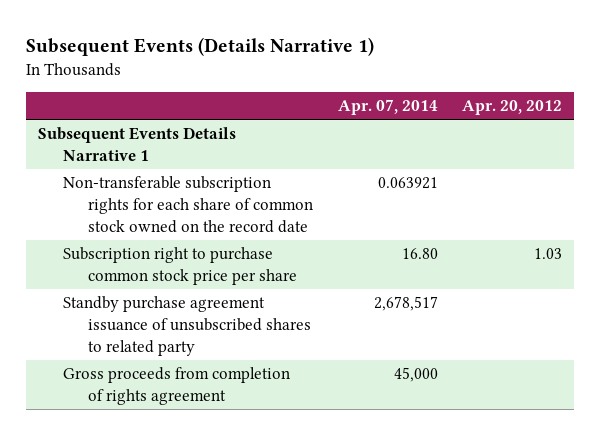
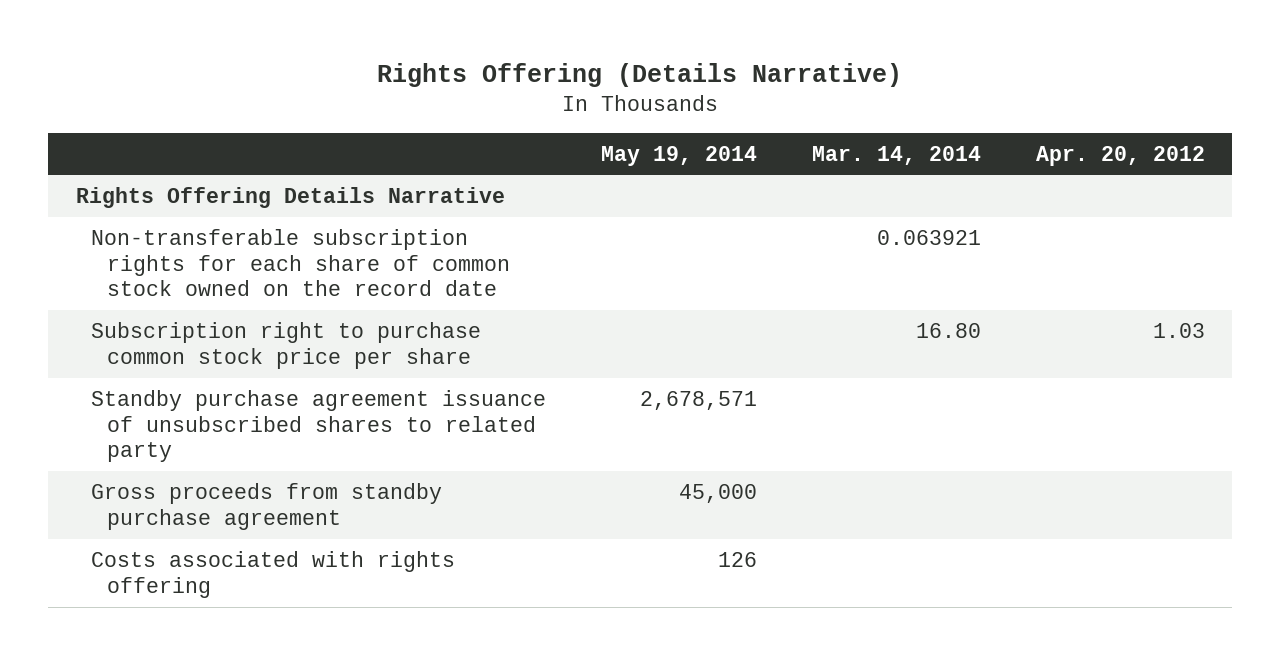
- Subsequent Events (Details Narrative 1)
+ Rights Offering (Details Narrative)
- | Apr. 07, 2014 | Apr. 20, 2012
+ | May 19, 2014 | Mar. 14, 2014 | Apr. 20, 2012
- Subsequent Events Details Narrative 1
+ Rights Offering Details Narrative
- Gross proceeds from completion of rights agreement | 45,000 |
+ Gross proceeds from standby purchase agreement | 45,000 | |
+ Costs associated with rights offering | 126 | |

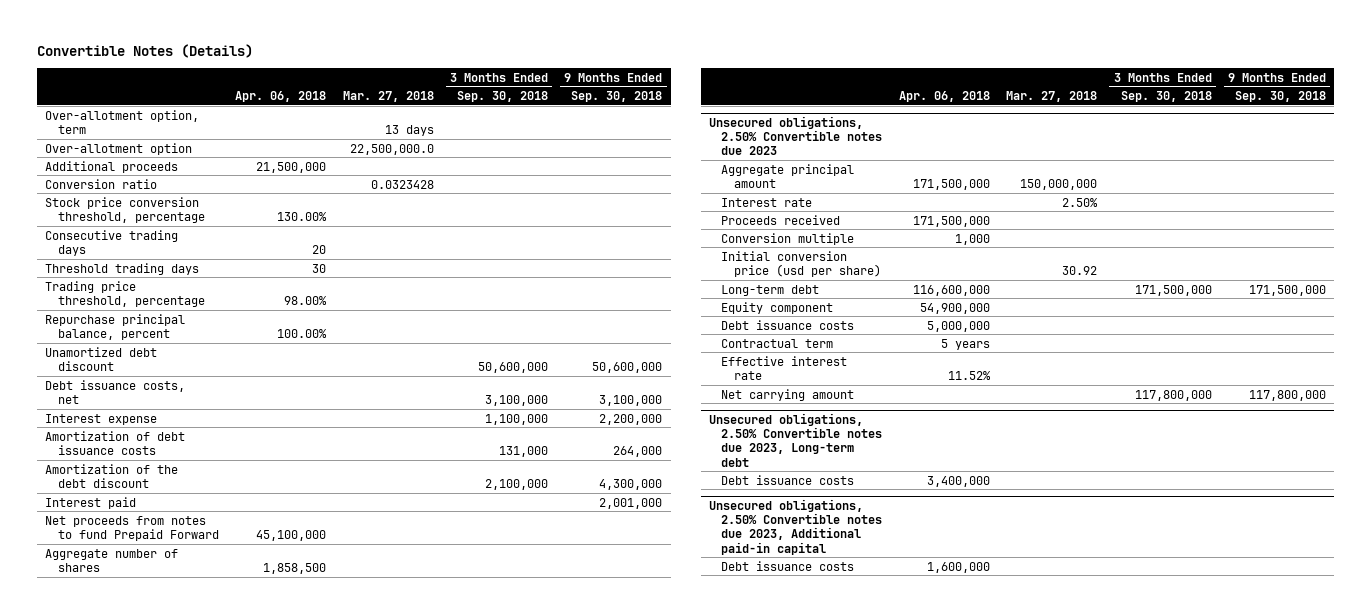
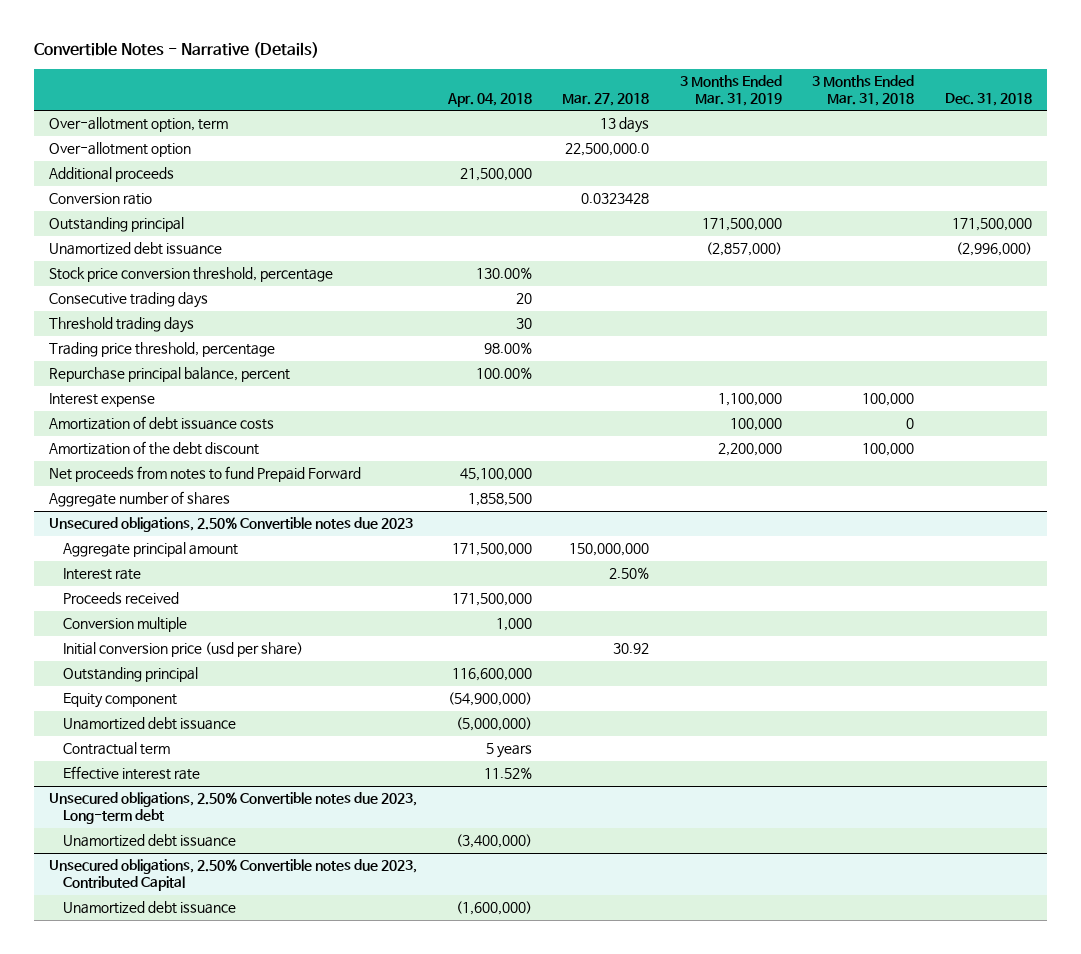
- Convertible Notes (Details)
+ Convertible Notes - Narrative (Details)
- | Apr. 06, 2018 | Mar. 27, 2018 | 3 Months Ended Sep. 30, 2018 | 9 Months Ended Sep. 30, 2018
+ | Apr. 04, 2018 | Mar. 27, 2018 | 3 Months Ended Mar. 31, 2019 | 3 Months Ended Mar. 31, 2018 | Dec. 31, 2018
+ Outstanding principal | | | 171,500,000 | | 171,500,000
+ Unamortized debt issuance | | | (2,857,000) | | (2,996,000)
- Unamortized debt discount | | | 50,600,000 | 50,600,000
- Debt issuance costs, net | | | 3,100,000 | 3,100,000
- Interest paid | | | | 2,001,000
@ Unsecured obligations, 2.50% Convertible notes due 2023
- Long-term debt | 116,600,000 | | 171,500,000 | 171,500,000
+ Outstanding principal | 116,600,000 | | | |
- Debt issuance costs | 5,000,000 | | |
+ Unamortized debt issuance | (5,000,000) | | | |
- Net carrying amount | | | 117,800,000 | 117,800,000
@ Unsecured obligations, 2.50% Convertible notes due 2023, Long-term debt
- Debt issuance costs | 3,400,000 | | |
- Unsecured obligations, 2.50% Convertible notes due 2023, Additional paid-in capital
- Debt issuance costs | 1,600,000 | | |
@ Unsecured obligations, 2.50% Convertible notes due 2023, Long-term debt
+ Unamortized debt issuance | (3,400,000) | | | |
+ Unsecured obligations, 2.50% Convertible notes due 2023, Contributed Capital
+ Unamortized debt issuance | (1,600,000) | | | |

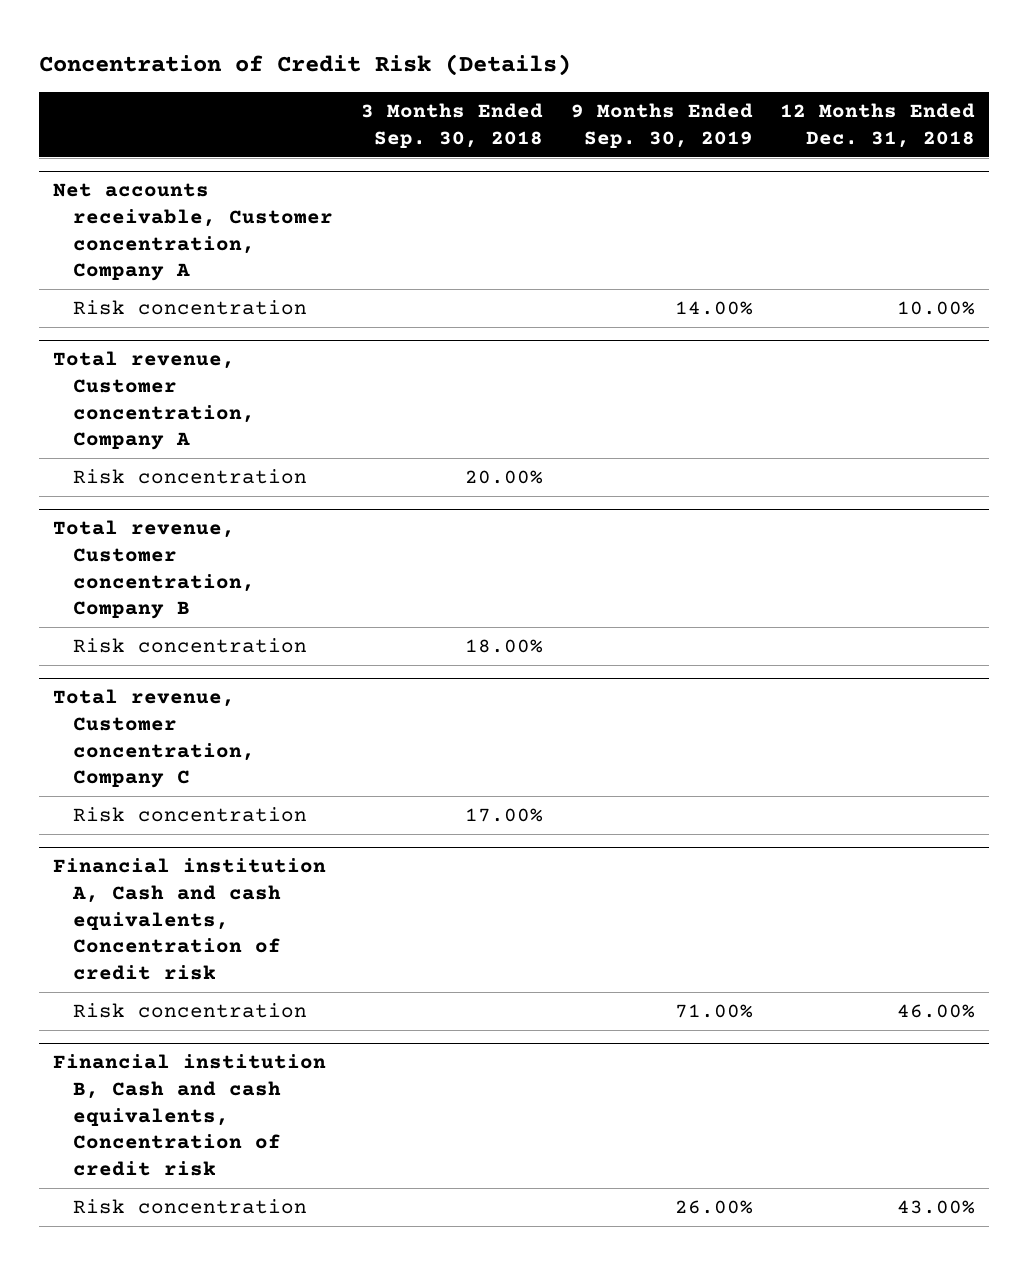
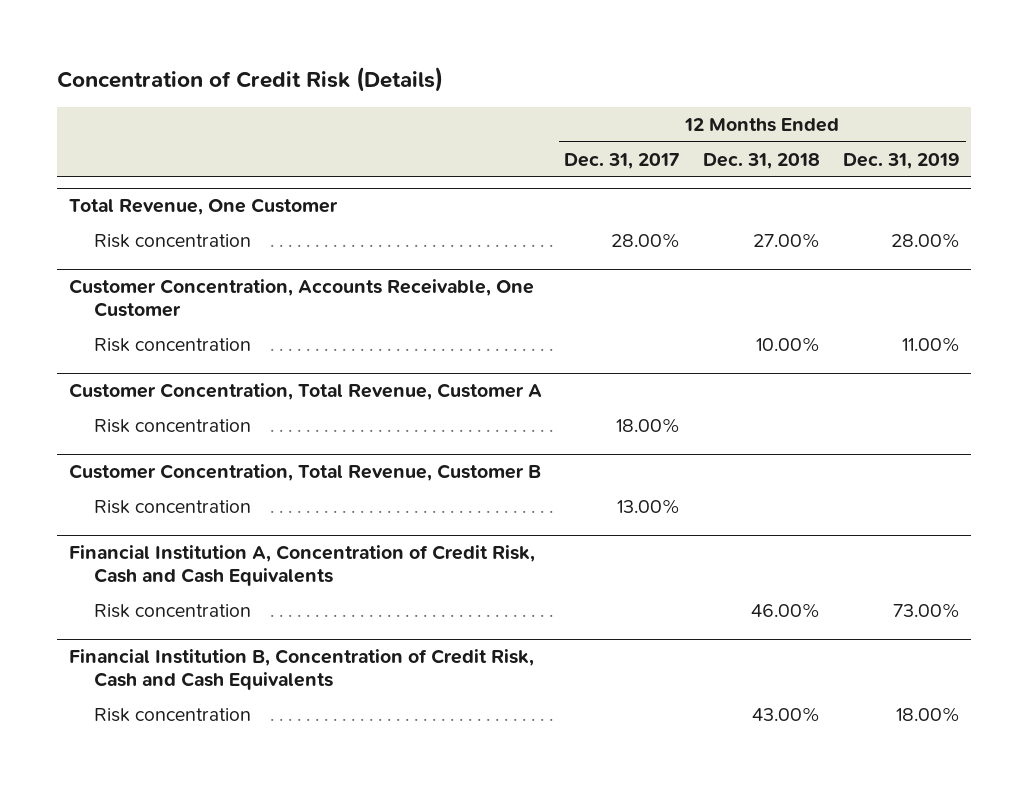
- | 3 Months Ended Sep. 30, 2018 | 9 Months Ended Sep. 30, 2019 | 12 Months Ended Dec. 31, 2018
+ | 12 Months Ended Dec. 31, 2017 | 12 Months Ended Dec. 31, 2018 | 12 Months Ended Dec. 31, 2019
- Net accounts receivable, Customer concentration, Company A
+ Total Revenue, One Customer
+ Risk concentration | 28.00% | 27.00% | 28.00%
+ Customer Concentration, Accounts Receivable, One Customer
- Total revenue, Customer concentration, Company A
+ Customer Concentration, Total Revenue, Customer A
- Total revenue, Customer concentration, Company B
+ Customer Concentration, Total Revenue, Customer B
- Total revenue, Customer concentration, Company C
- Risk concentration | 17.00% | |
- Financial institution A, Cash and cash equivalents, Concentration of credit risk
+ Financial Institution A, Concentration of Credit Risk, Cash and Cash Equivalents
- Financial institution B, Cash and cash equivalents, Concentration of credit risk
+ Financial Institution B, Concentration of Credit Risk, Cash and Cash Equivalents

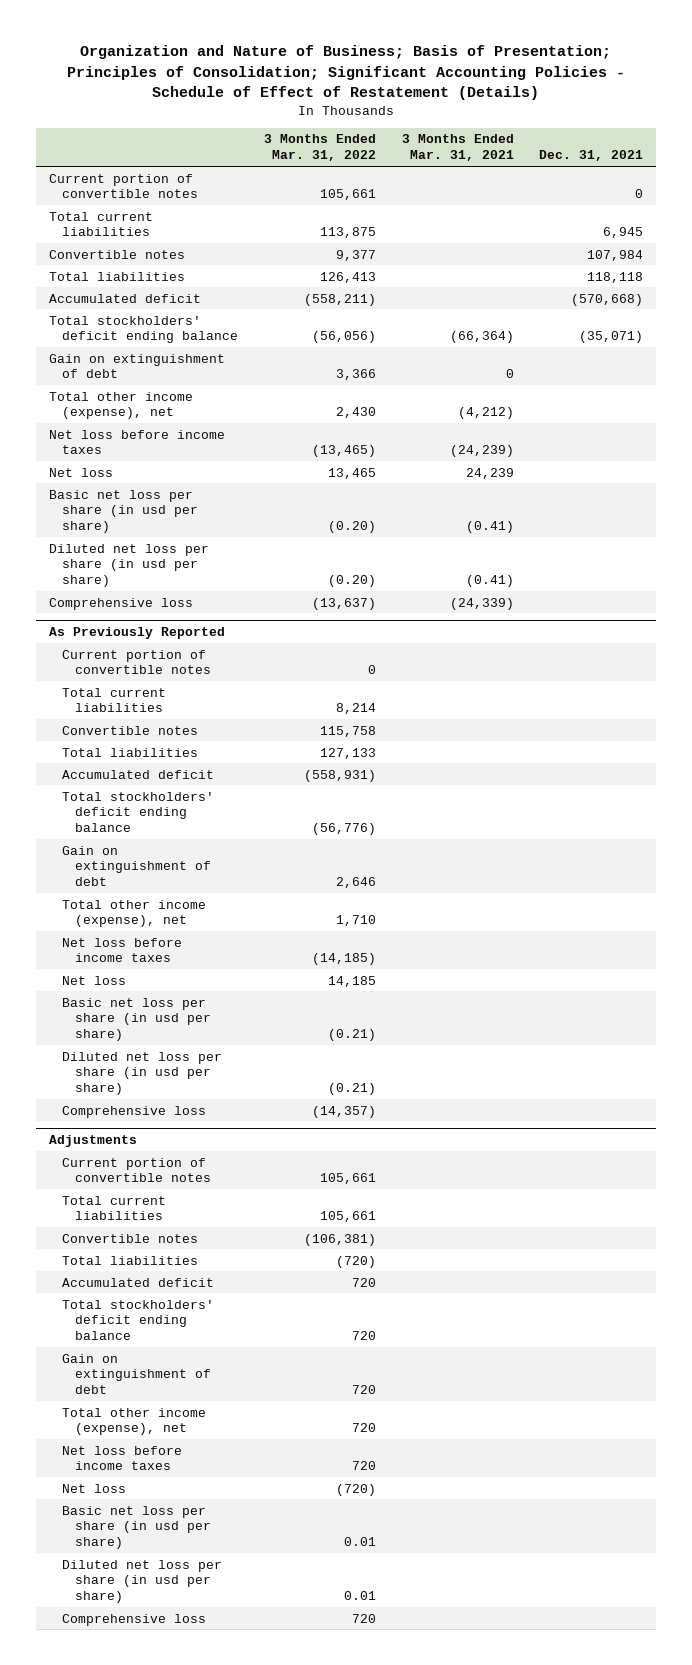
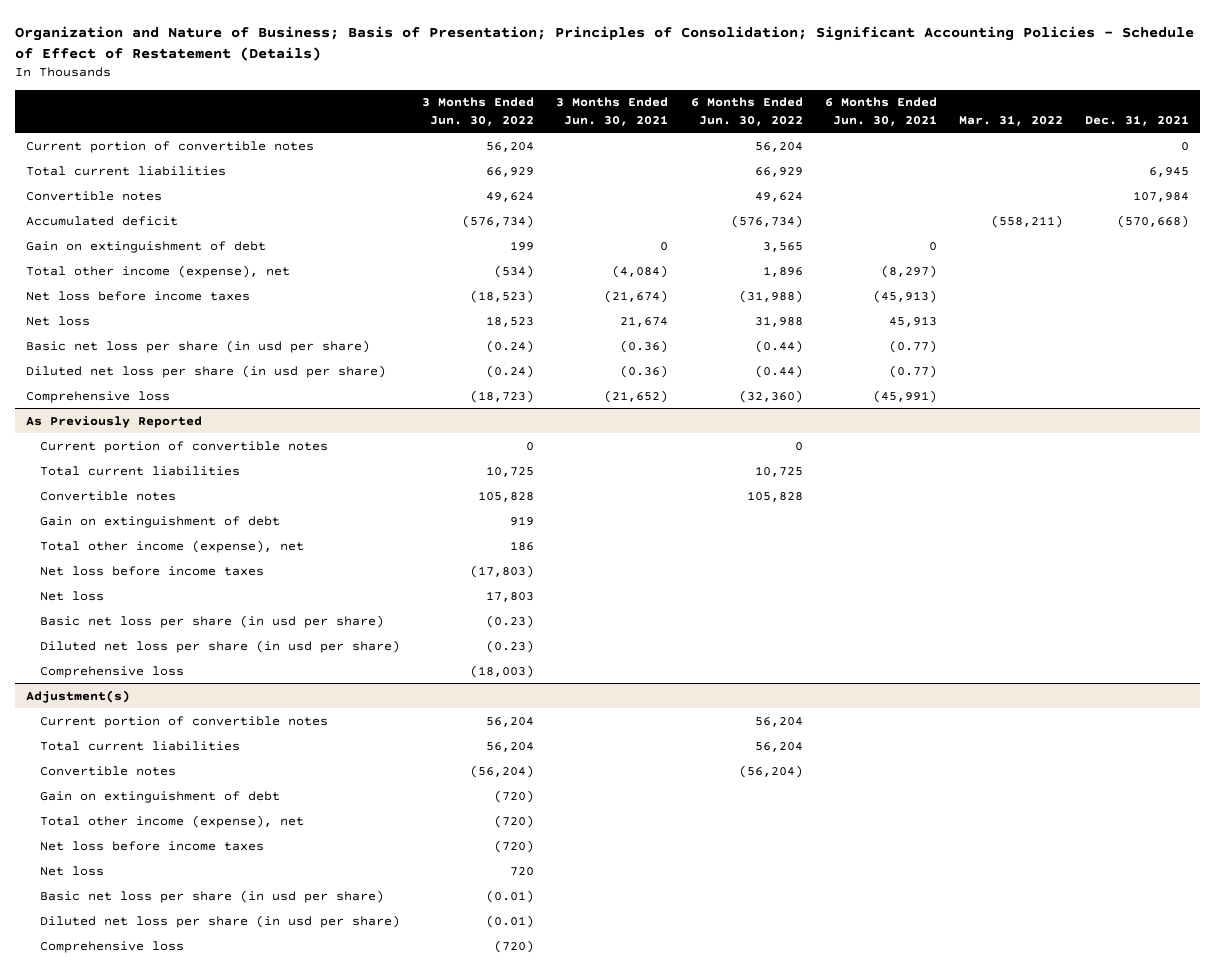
- | 3 Months Ended Mar. 31, 2022 | 3 Months Ended Mar. 31, 2021 | Dec. 31, 2021
+ | 3 Months Ended Jun. 30, 2022 | 3 Months Ended Jun. 30, 2021 | 6 Months Ended Jun. 30, 2022 | 6 Months Ended Jun. 30, 2021 | Mar. 31, 2022 | Dec. 31, 2021
- Total liabilities | 126,413 | | 118,118
- Total stockholders' deficit ending balance | (56,056) | (66,364) | (35,071)
@ As Previously Reported
- Total liabilities | 127,133 | |
- Accumulated deficit | (558,931) | |
- Total stockholders' deficit ending balance | (56,776) | |
- Adjustments
+ Adjustment(s)
- Total liabilities | (720) | |
- Accumulated deficit | 720 | |
- Total stockholders' deficit ending balance | 720 | |

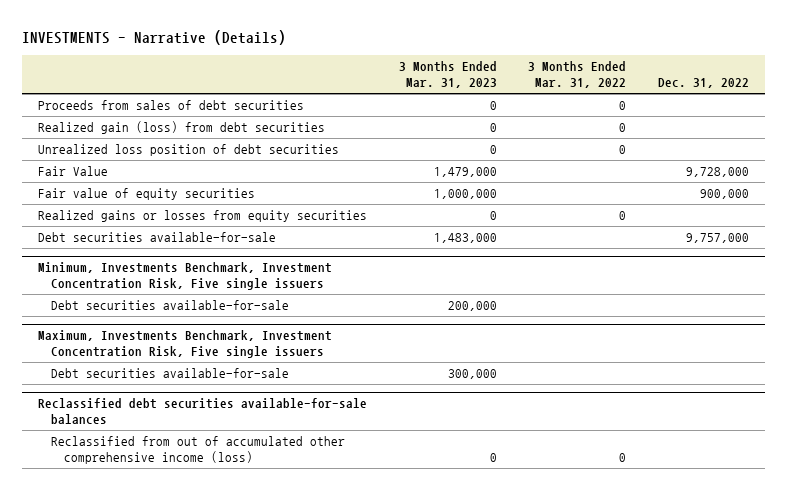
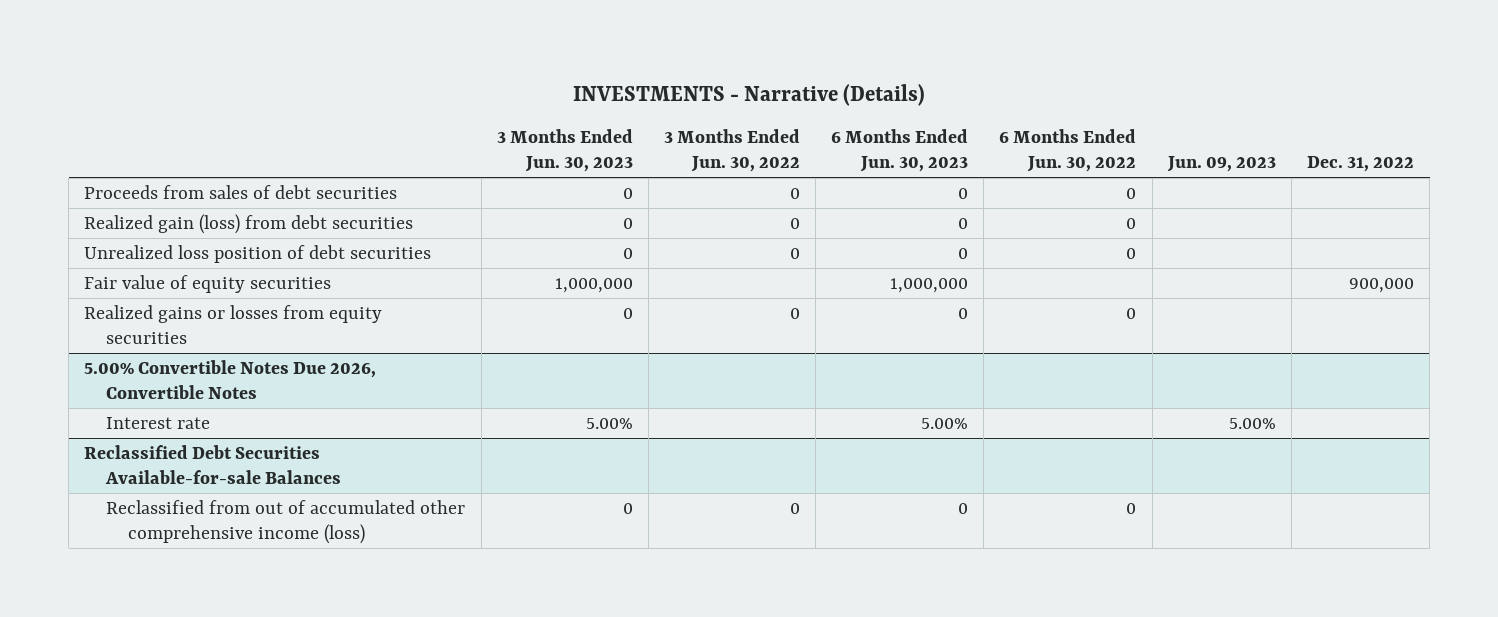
- | 3 Months Ended Mar. 31, 2023 | 3 Months Ended Mar. 31, 2022 | Dec. 31, 2022
+ | 3 Months Ended Jun. 30, 2023 | 3 Months Ended Jun. 30, 2022 | 6 Months Ended Jun. 30, 2023 | 6 Months Ended Jun. 30, 2022 | Jun. 09, 2023 | Dec. 31, 2022
- Fair Value | 1,479,000 | | 9,728,000
- Debt securities available-for-sale | 1,483,000 | | 9,757,000
- Minimum, Investments Benchmark, Investment Concentration Risk, Five single issuers
- Debt securities available-for-sale | 200,000 | |
- Maximum, Investments Benchmark, Investment Concentration Risk, Five single issuers
- Debt securities available-for-sale | 300,000 | |
- Reclassified debt securities available-for-sale balances
+ 5.00% Convertible Notes Due 2026, Convertible Notes
+ Interest rate | 5.00% | | 5.00% | | 5.00% |
+ Reclassified Debt Securities Available-for-sale Balances

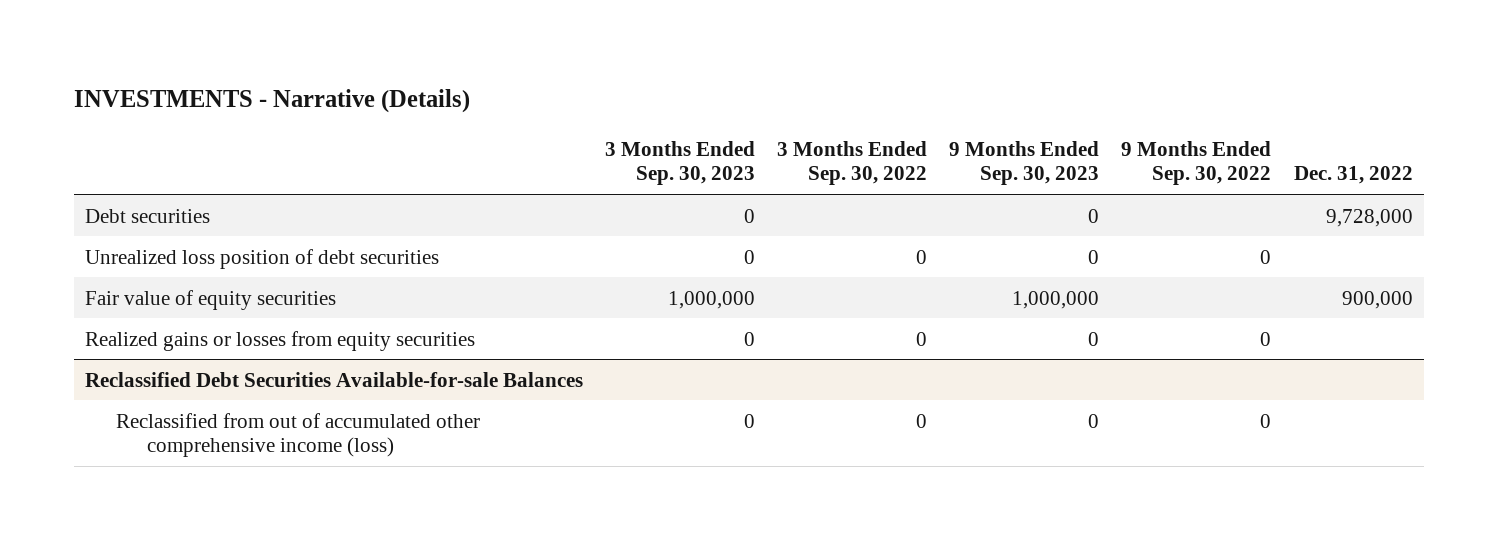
- | 3 Months Ended Jun. 30, 2023 | 3 Months Ended Jun. 30, 2022 | 6 Months Ended Jun. 30, 2023 | 6 Months Ended Jun. 30, 2022 | Jun. 09, 2023 | Dec. 31, 2022
+ | 3 Months Ended Sep. 30, 2023 | 3 Months Ended Sep. 30, 2022 | 9 Months Ended Sep. 30, 2023 | 9 Months Ended Sep. 30, 2022 | Dec. 31, 2022
- Proceeds from sales of debt securities | 0 | 0 | 0 | 0 | |
- Realized gain (loss) from debt securities | 0 | 0 | 0 | 0 | |
+ Debt securities | 0 | | 0 | | 9,728,000
- 5.00% Convertible Notes Due 2026, Convertible Notes
- Interest rate | 5.00% | | 5.00% | | 5.00% |

